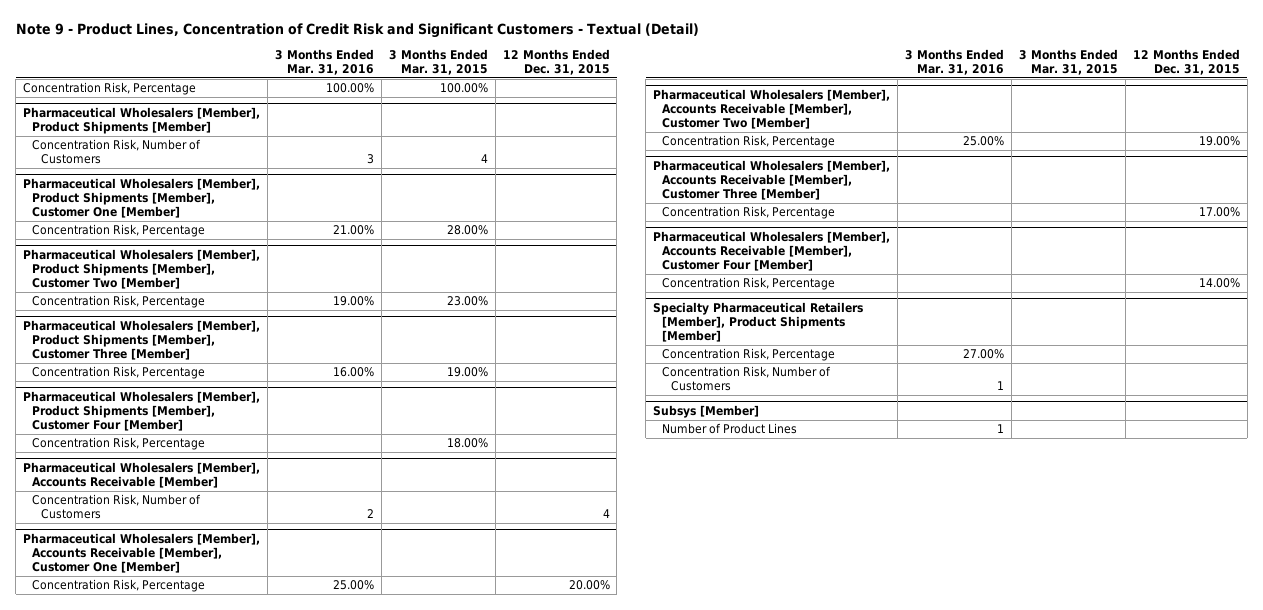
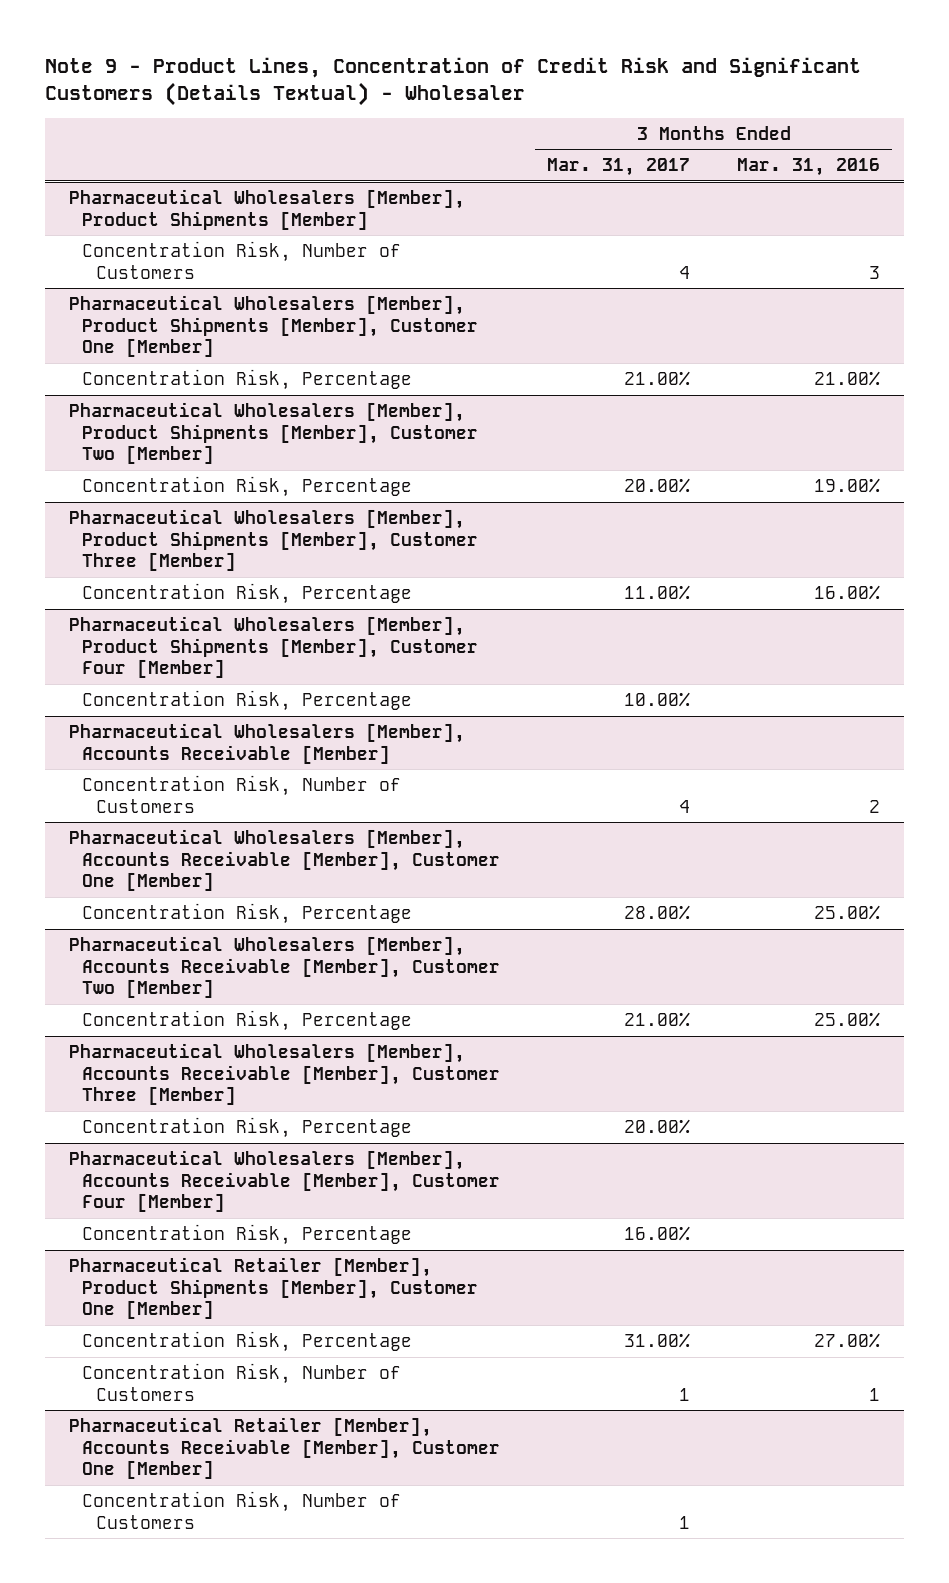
- Note 9 - Product Lines, Concentration of Credit Risk and Significant Customers - Textual (Detail)
+ Note 9 - Product Lines, Concentration of Credit Risk and Significant Customers (Details Textual) - Wholesaler
- | 3 Months Ended Mar. 31, 2016 | 3 Months Ended Mar. 31, 2015 | 12 Months Ended Dec. 31, 2015
+ | 3 Months Ended Mar. 31, 2017 | 3 Months Ended Mar. 31, 2016
- Concentration Risk, Percentage | 100.00% | 100.00% |
- Specialty Pharmaceutical Retailers [Member], Product Shipments [Member]
+ Pharmaceutical Retailer [Member], Product Shipments [Member], Customer One [Member]
- Subsys [Member]
- Number of Product Lines | 1 | |
+ Pharmaceutical Retailer [Member], Accounts Receivable [Member], Customer One [Member]
+ Concentration Risk, Number of Customers | 1 |

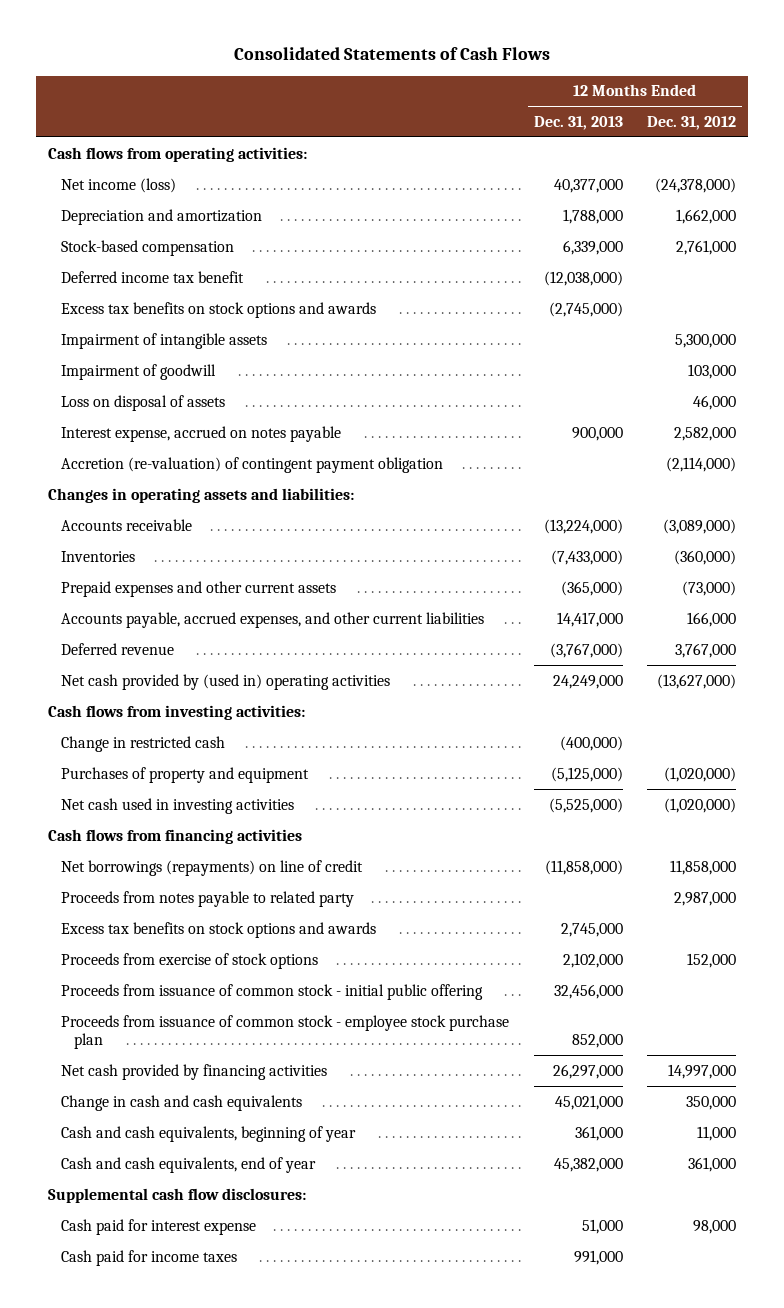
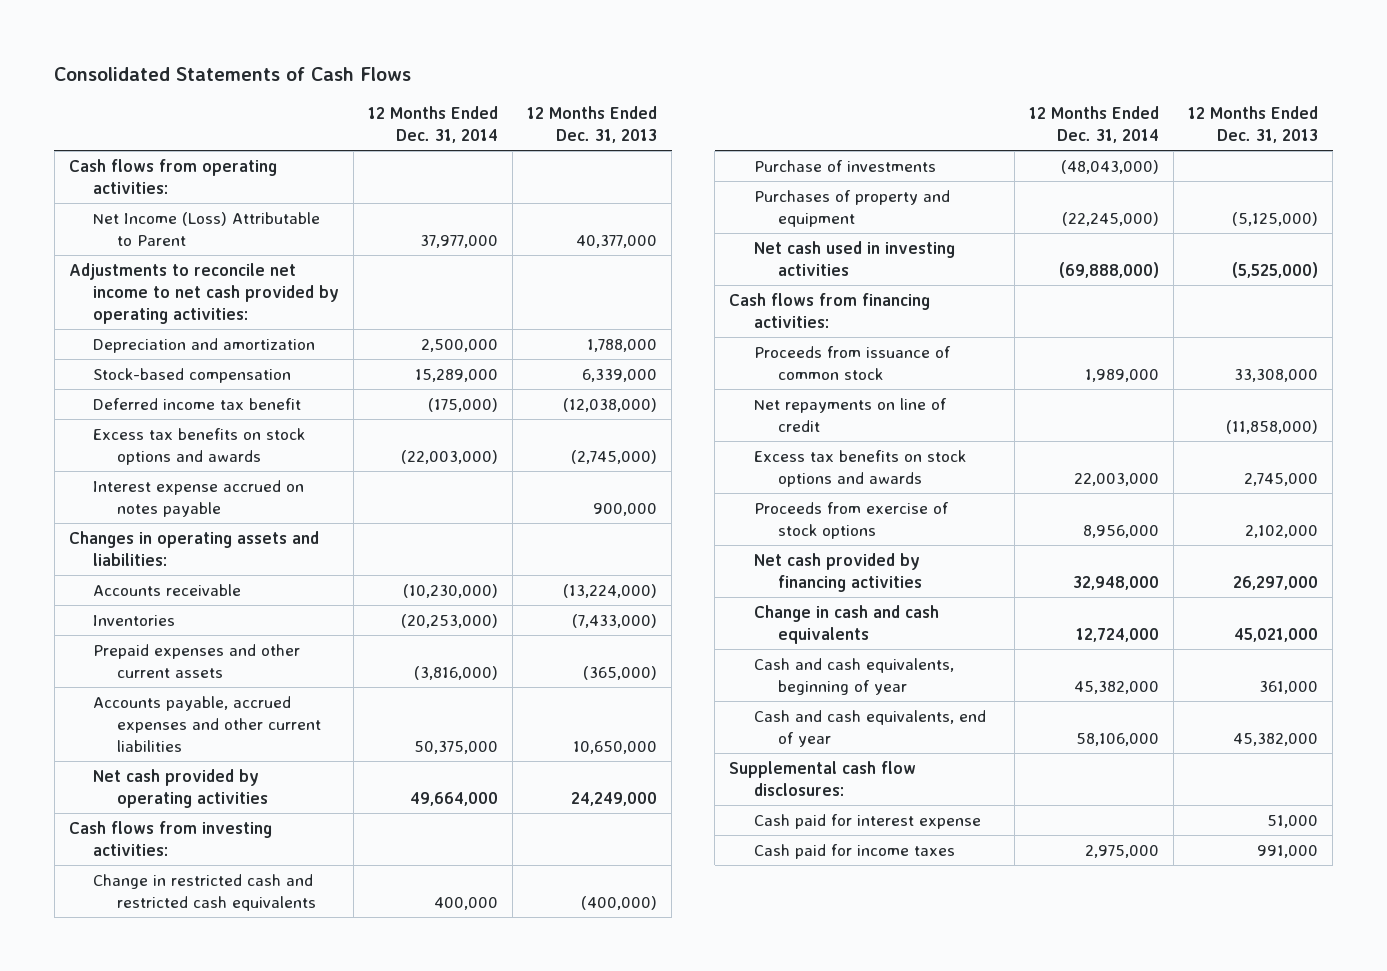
- | 12 Months Ended Dec. 31, 2013 | 12 Months Ended Dec. 31, 2012
+ | 12 Months Ended Dec. 31, 2014 | 12 Months Ended Dec. 31, 2013
- Net income (loss) | 40,377,000 | (24,378,000)
+ Net Income (Loss) Attributable to Parent | 37,977,000 | 40,377,000
+ Adjustments to reconcile net income to net cash provided by operating activities:
- Impairment of intangible assets | | 5,300,000
- Impairment of goodwill | | 103,000
- Loss on disposal of assets | | 46,000
- Interest expense, accrued on notes payable | 900,000 | 2,582,000
- Accretion (re-valuation) of contingent payment obligation | | (2,114,000)
+ Interest expense accrued on notes payable | | 900,000
- Accounts payable, accrued expenses, and other current liabilities | 14,417,000 | 166,000
- Deferred revenue | (3,767,000) | 3,767,000
- Net cash provided by (used in) operating activities | 24,249,000 | (13,627,000)
+ Accounts payable, accrued expenses and other current liabilities | 50,375,000 | 10,650,000
+ Net cash provided by operating activities | 49,664,000 | 24,249,000
- Change in restricted cash | (400,000) |
+ Change in restricted cash and restricted cash equivalents | 400,000 | (400,000)
+ Purchase of investments | (48,043,000) |
- Cash flows from financing activities
- Net borrowings (repayments) on line of credit | (11,858,000) | 11,858,000
- Proceeds from notes payable to related party | | 2,987,000
+ Cash flows from financing activities:
+ Proceeds from issuance of common stock | 1,989,000 | 33,308,000
+ Net repayments on line of credit | | (11,858,000)
- Proceeds from issuance of common stock - initial public offering | 32,456,000 |
- Proceeds from issuance of common stock - employee stock purchase plan | 852,000 |

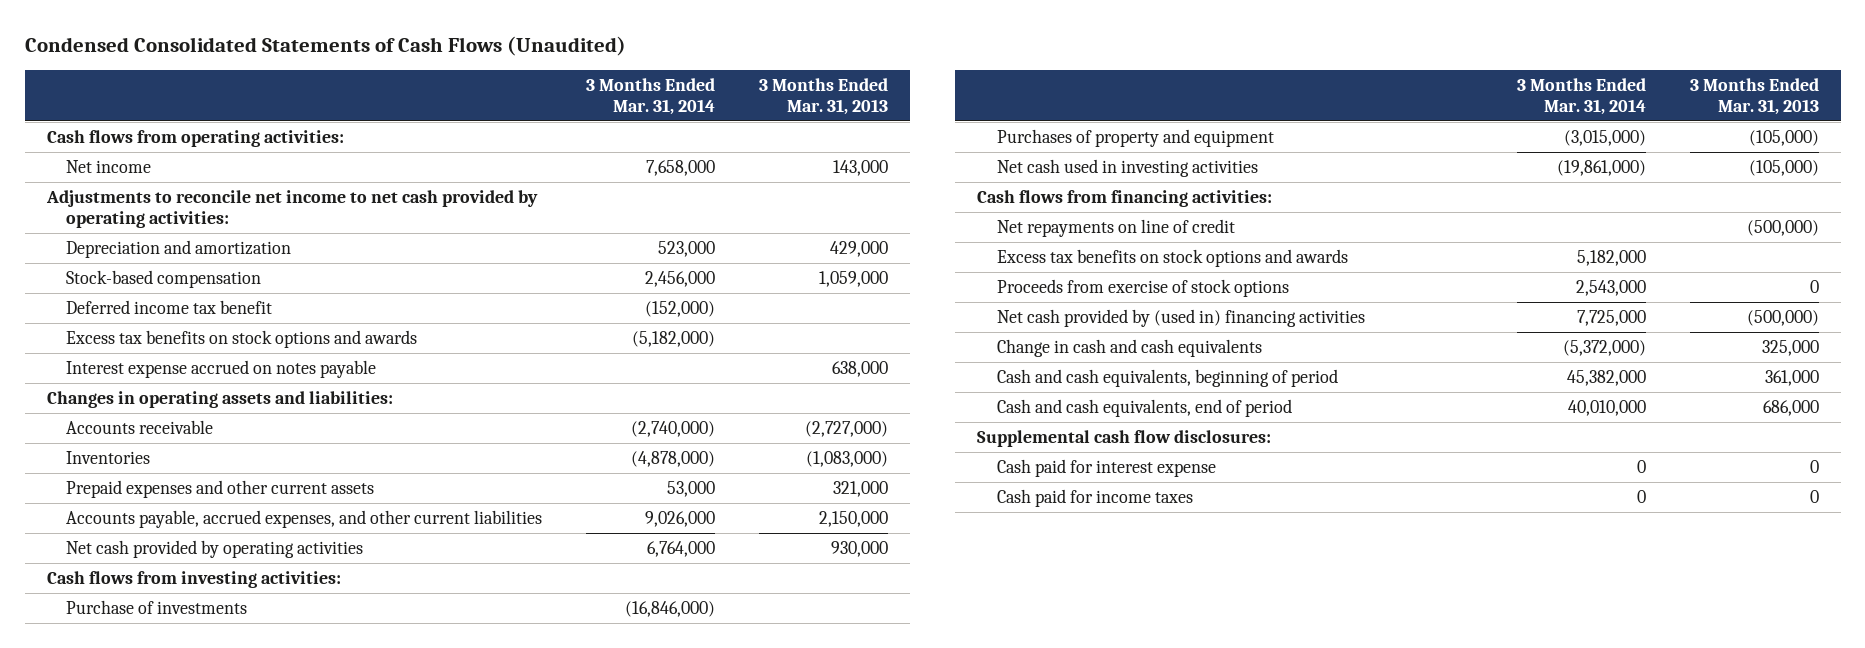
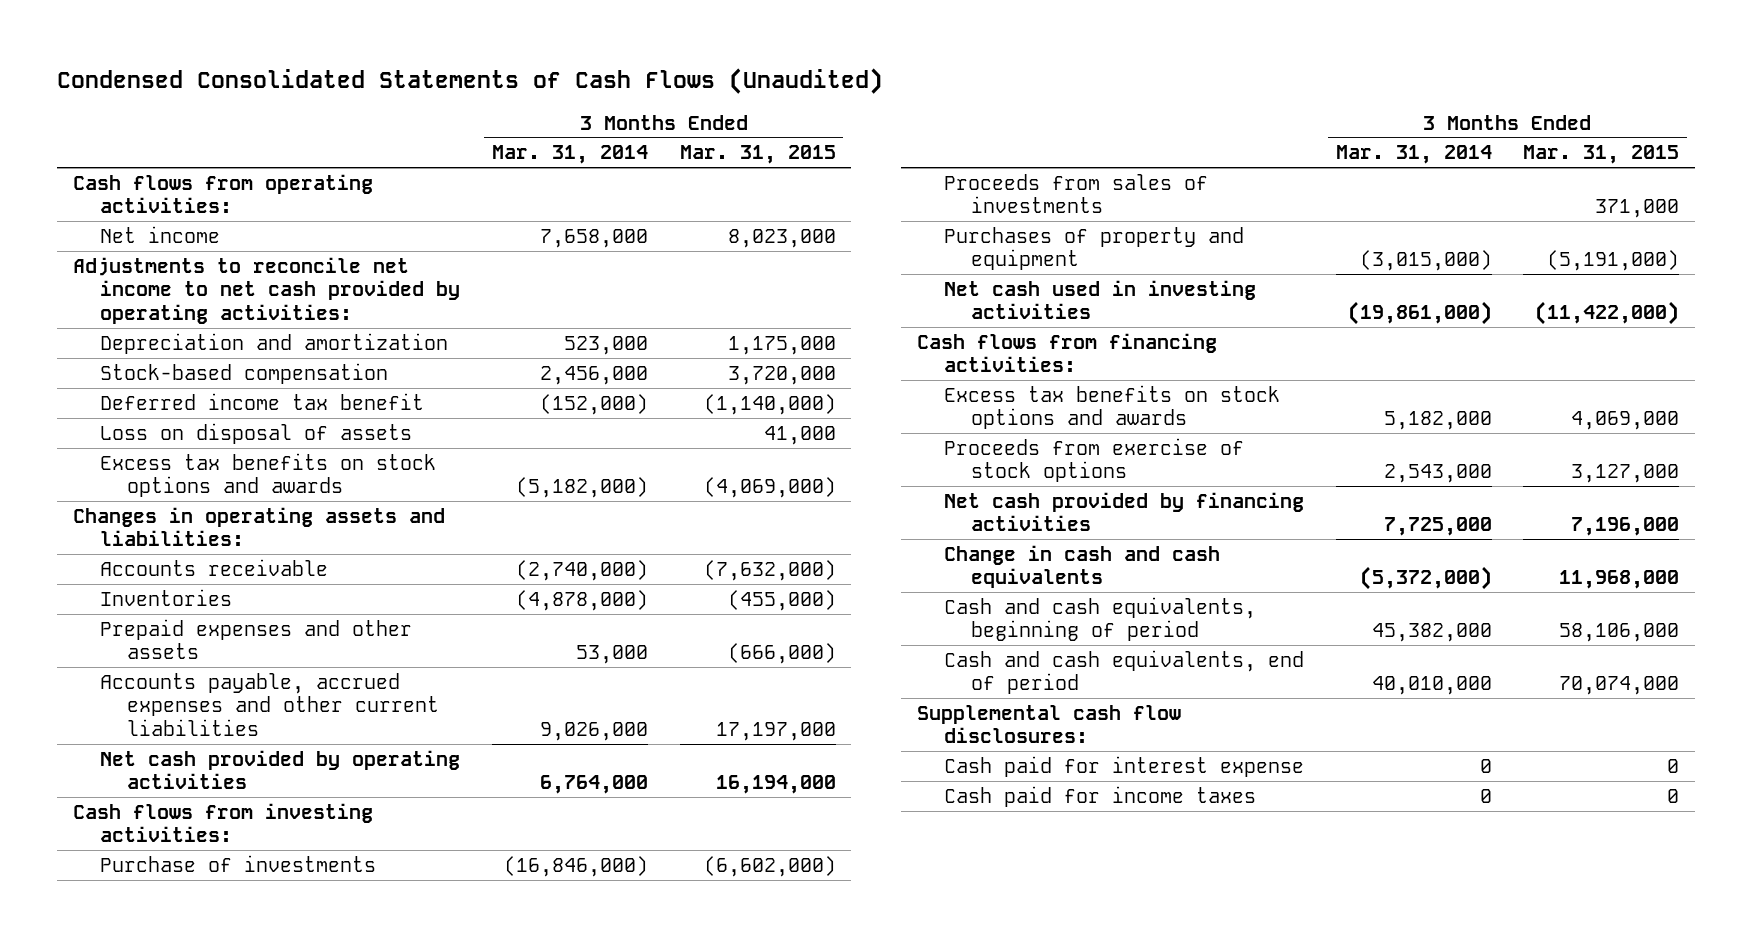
- | 3 Months Ended Mar. 31, 2014 | 3 Months Ended Mar. 31, 2013
+ | 3 Months Ended Mar. 31, 2014 | 3 Months Ended Mar. 31, 2015
+ Loss on disposal of assets | | 41,000
- Interest expense accrued on notes payable | | 638,000
- Prepaid expenses and other current assets | 53,000 | 321,000
- Accounts payable, accrued expenses, and other current liabilities | 9,026,000 | 2,150,000
+ Prepaid expenses and other assets | 53,000 | (666,000)
+ Accounts payable, accrued expenses and other current liabilities | 9,026,000 | 17,197,000
+ Proceeds from sales of investments | | 371,000
- Net repayments on line of credit | | (500,000)
- Net cash provided by (used in) financing activities | 7,725,000 | (500,000)
+ Net cash provided by financing activities | 7,725,000 | 7,196,000

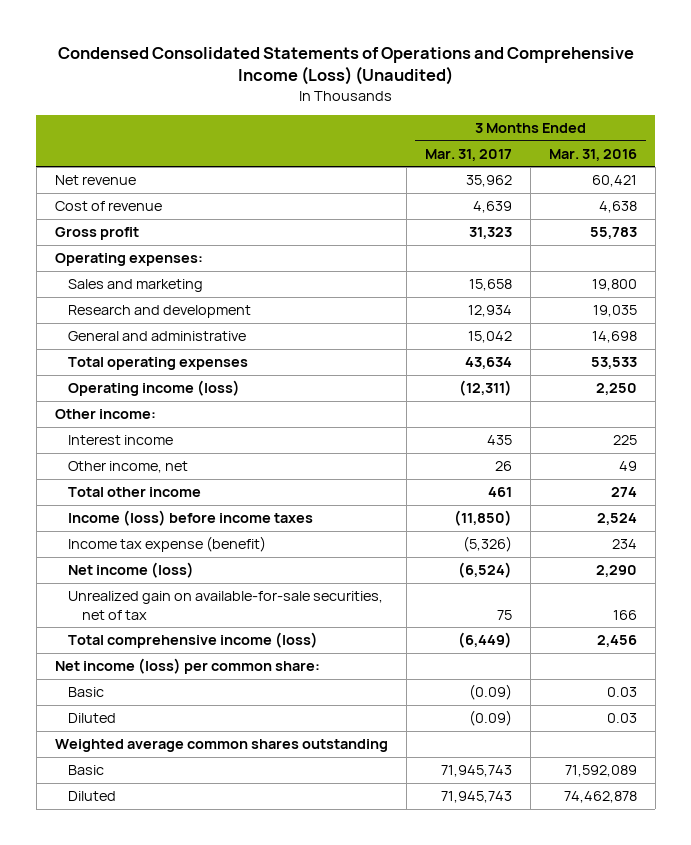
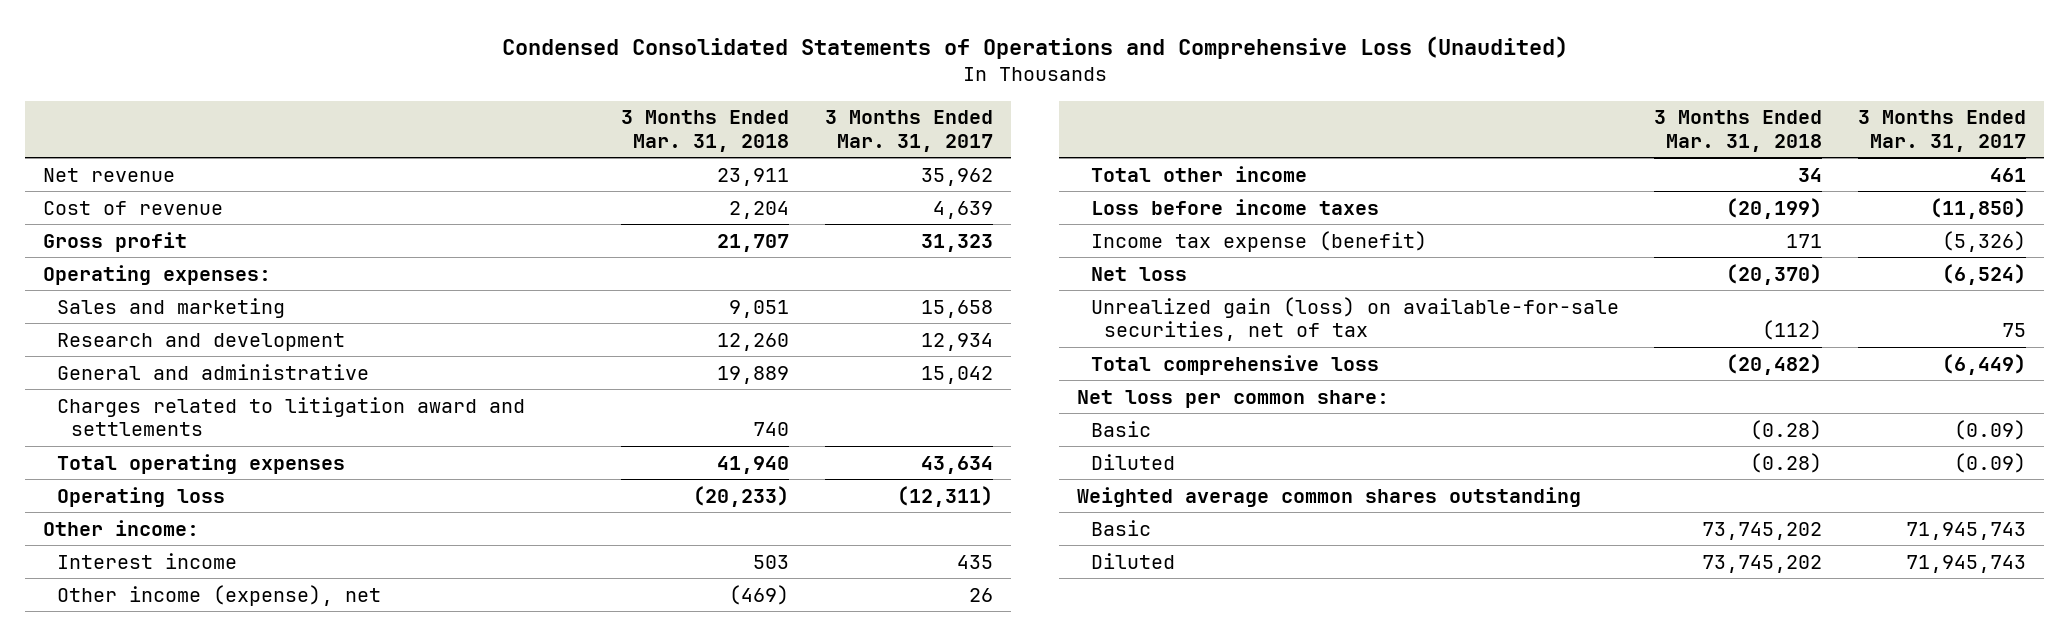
- Condensed Consolidated Statements of Operations and Comprehensive Income (Loss) (Unaudited)
+ Condensed Consolidated Statements of Operations and Comprehensive Loss (Unaudited)
- | 3 Months Ended Mar. 31, 2017 | 3 Months Ended Mar. 31, 2016
+ | 3 Months Ended Mar. 31, 2018 | 3 Months Ended Mar. 31, 2017
+ Charges related to litigation award and settlements | 740 |
- Operating income (loss) | (12,311) | 2,250
+ Operating loss | (20,233) | (12,311)
- Other income, net | 26 | 49
+ Other income (expense), net | (469) | 26
- Income (loss) before income taxes | (11,850) | 2,524
+ Loss before income taxes | (20,199) | (11,850)
- Net income (loss) | (6,524) | 2,290
- Unrealized gain on available-for-sale securities, net of tax | 75 | 166
- Total comprehensive income (loss) | (6,449) | 2,456
- Net income (loss) per common share:
+ Net loss | (20,370) | (6,524)
+ Unrealized gain (loss) on available-for-sale securities, net of tax | (112) | 75
+ Total comprehensive loss | (20,482) | (6,449)
+ Net loss per common share:

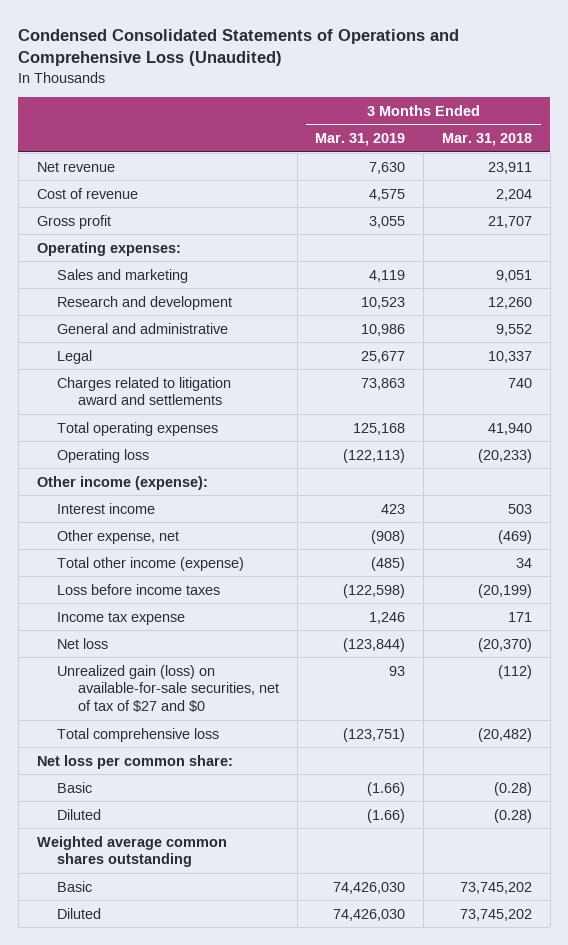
- | 3 Months Ended Mar. 31, 2018 | 3 Months Ended Mar. 31, 2017
+ | 3 Months Ended Mar. 31, 2019 | 3 Months Ended Mar. 31, 2018
- General and administrative | 19,889 | 15,042
+ General and administrative | 10,986 | 9,552
+ Legal | 25,677 | 10,337
- Other income:
+ Other income (expense):
- Other income (expense), net | (469) | 26
- Total other income | 34 | 461
+ Other expense, net | (908) | (469)
+ Total other income (expense) | (485) | 34
- Income tax expense (benefit) | 171 | (5,326)
+ Income tax expense | 1,246 | 171
- Unrealized gain (loss) on available-for-sale securities, net of tax | (112) | 75
+ Unrealized gain (loss) on available-for-sale securities, net of tax of $27 and $0 | 93 | (112)

